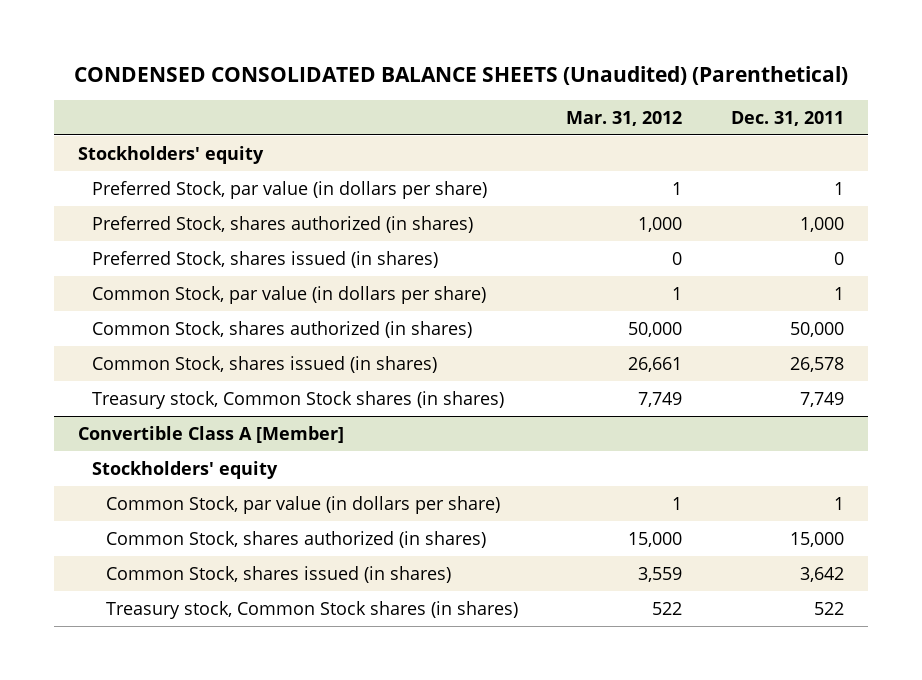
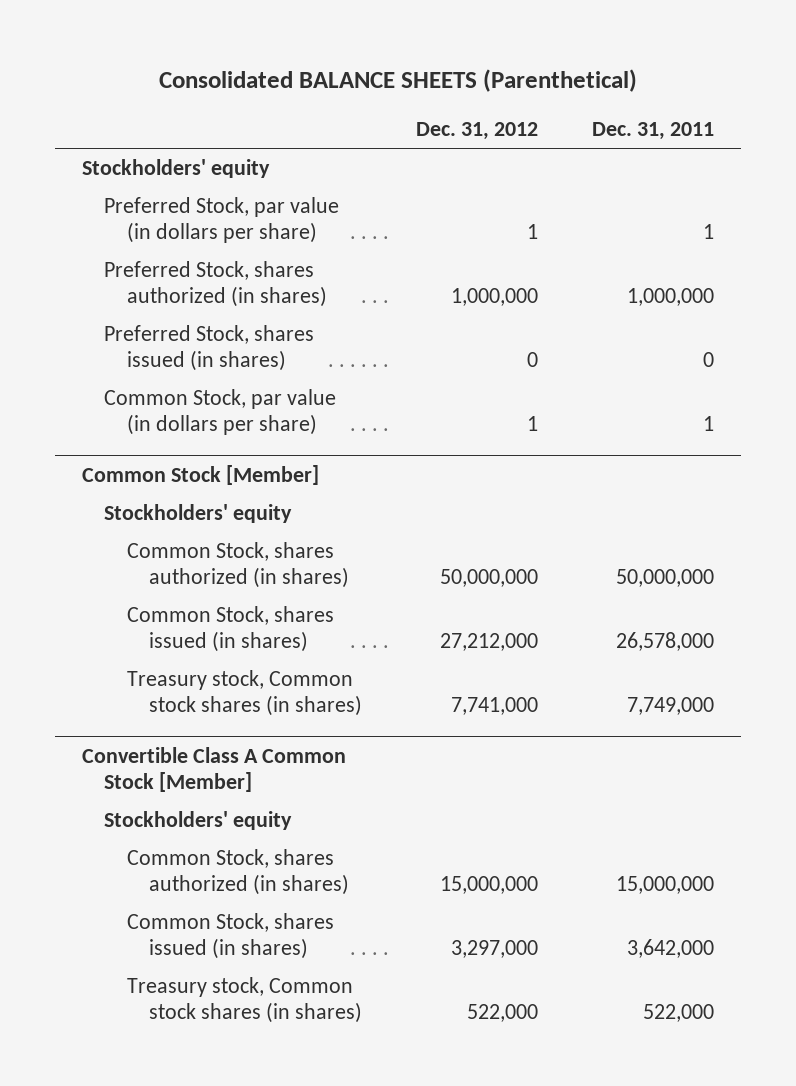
- CONDENSED CONSOLIDATED BALANCE SHEETS (Unaudited) (Parenthetical)
+ Consolidated BALANCE SHEETS (Parenthetical)
- | Mar. 31, 2012 | Dec. 31, 2011
+ | Dec. 31, 2012 | Dec. 31, 2011
- Preferred Stock, shares authorized (in shares) | 1,000 | 1,000
+ Preferred Stock, shares authorized (in shares) | 1,000,000 | 1,000,000
- Common Stock, shares authorized (in shares) | 50,000 | 50,000
- Common Stock, shares issued (in shares) | 26,661 | 26,578
- Treasury stock, Common Stock shares (in shares) | 7,749 | 7,749
- Convertible Class A [Member]
+ Common Stock [Member]
- Common Stock, par value (in dollars per share) | 1 | 1
- Common Stock, shares authorized (in shares) | 15,000 | 15,000
- Common Stock, shares issued (in shares) | 3,559 | 3,642
- Treasury stock, Common Stock shares (in shares) | 522 | 522
+ Common Stock, shares authorized (in shares) | 50,000,000 | 50,000,000
+ Common Stock, shares issued (in shares) | 27,212,000 | 26,578,000
+ Treasury stock, Common stock shares (in shares) | 7,741,000 | 7,749,000
+ Convertible Class A Common Stock [Member]
+ Stockholders' equity
+ Common Stock, shares authorized (in shares) | 15,000,000 | 15,000,000
+ Common Stock, shares issued (in shares) | 3,297,000 | 3,642,000
+ Treasury stock, Common stock shares (in shares) | 522,000 | 522,000

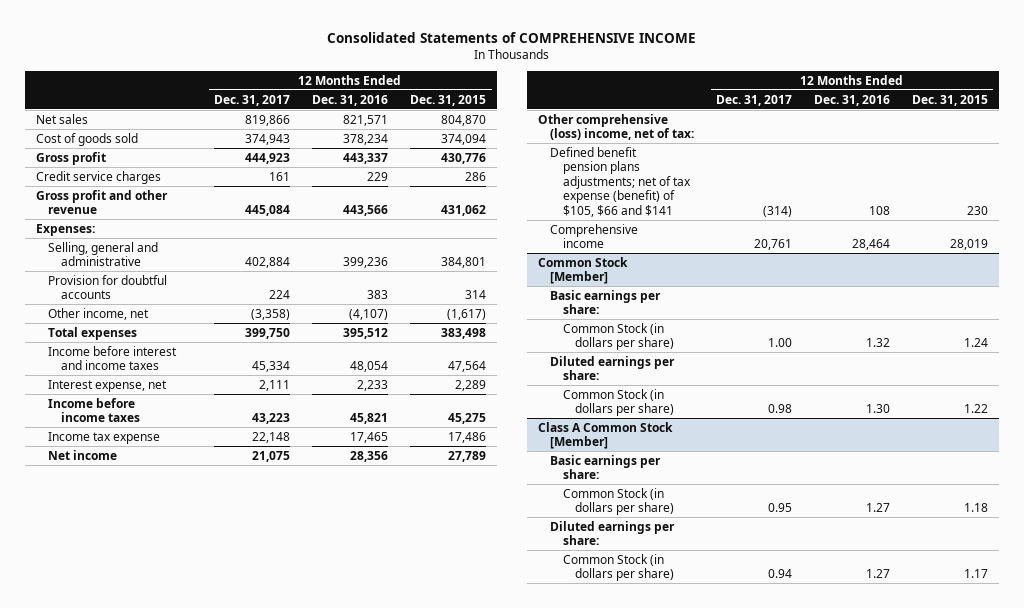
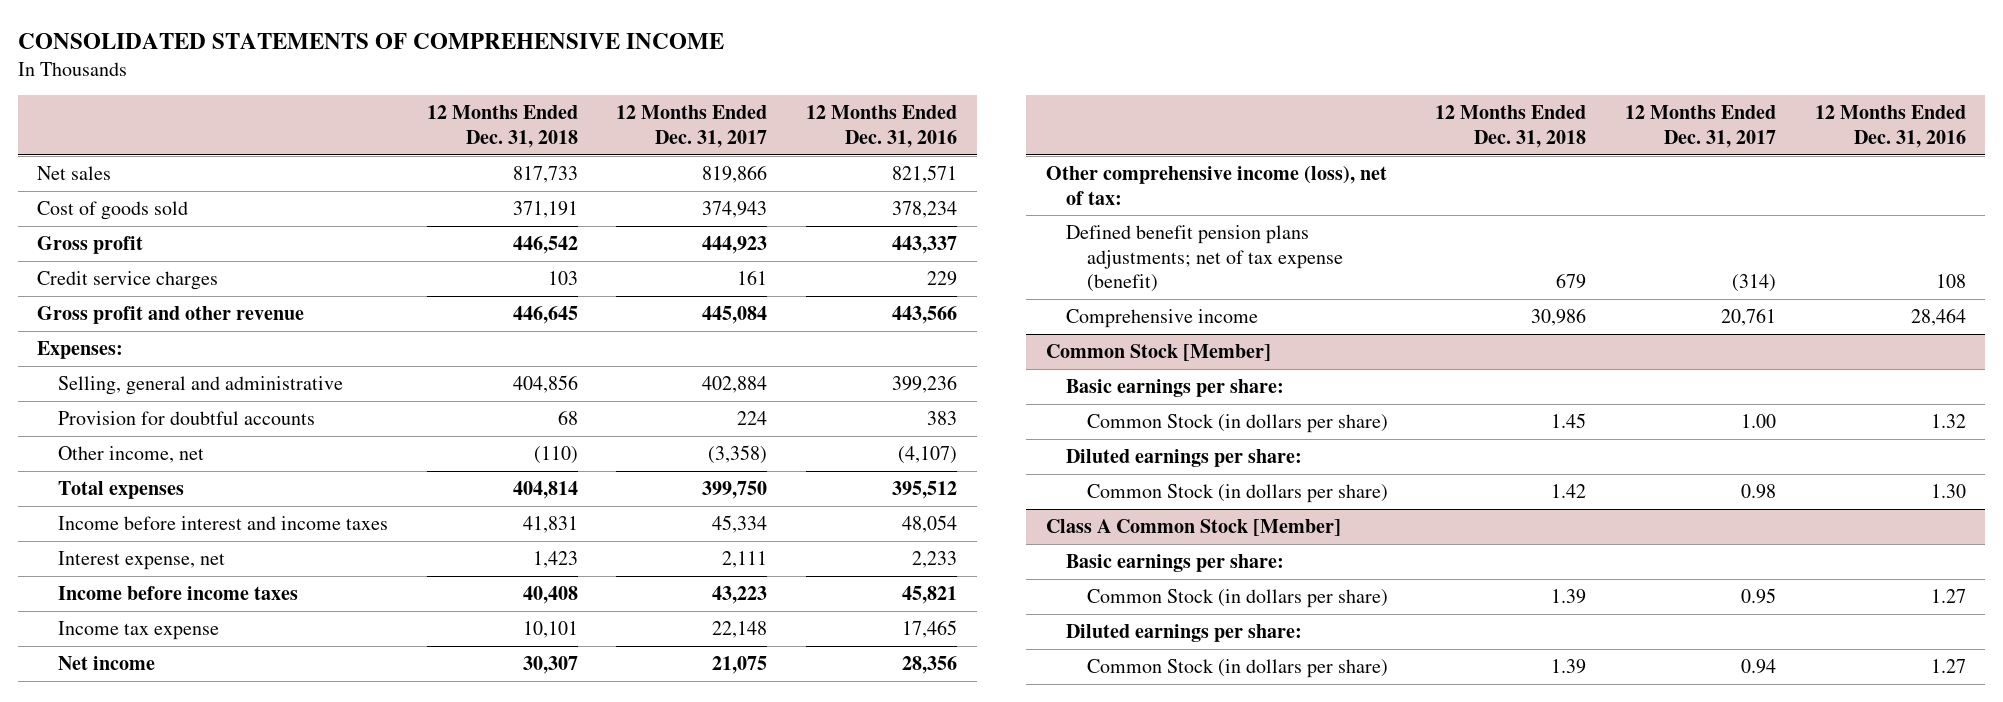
- Consolidated Statements of COMPREHENSIVE INCOME
+ CONSOLIDATED STATEMENTS OF COMPREHENSIVE INCOME
- | 12 Months Ended Dec. 31, 2017 | 12 Months Ended Dec. 31, 2016 | 12 Months Ended Dec. 31, 2015
+ | 12 Months Ended Dec. 31, 2018 | 12 Months Ended Dec. 31, 2017 | 12 Months Ended Dec. 31, 2016
- Other comprehensive (loss) income, net of tax:
- Defined benefit pension plans adjustments; net of tax expense (benefit) of $105, $66 and $141 | (314) | 108 | 230
+ Other comprehensive income (loss), net of tax:
+ Defined benefit pension plans adjustments; net of tax expense (benefit) | 679 | (314) | 108

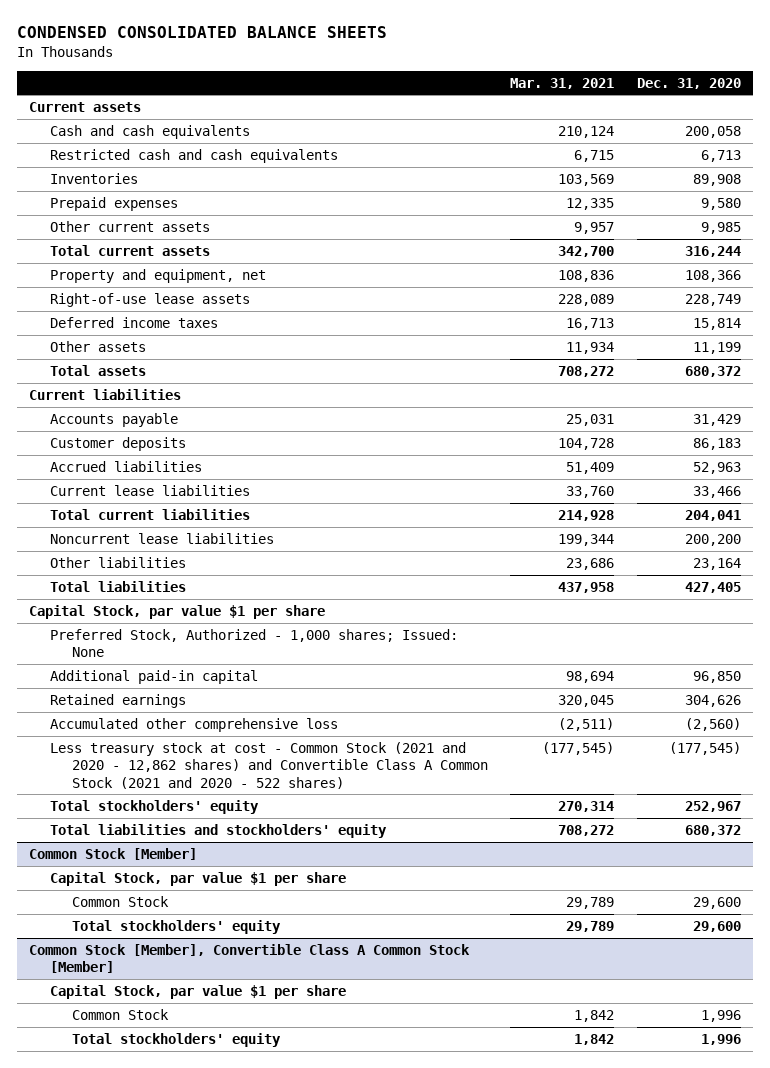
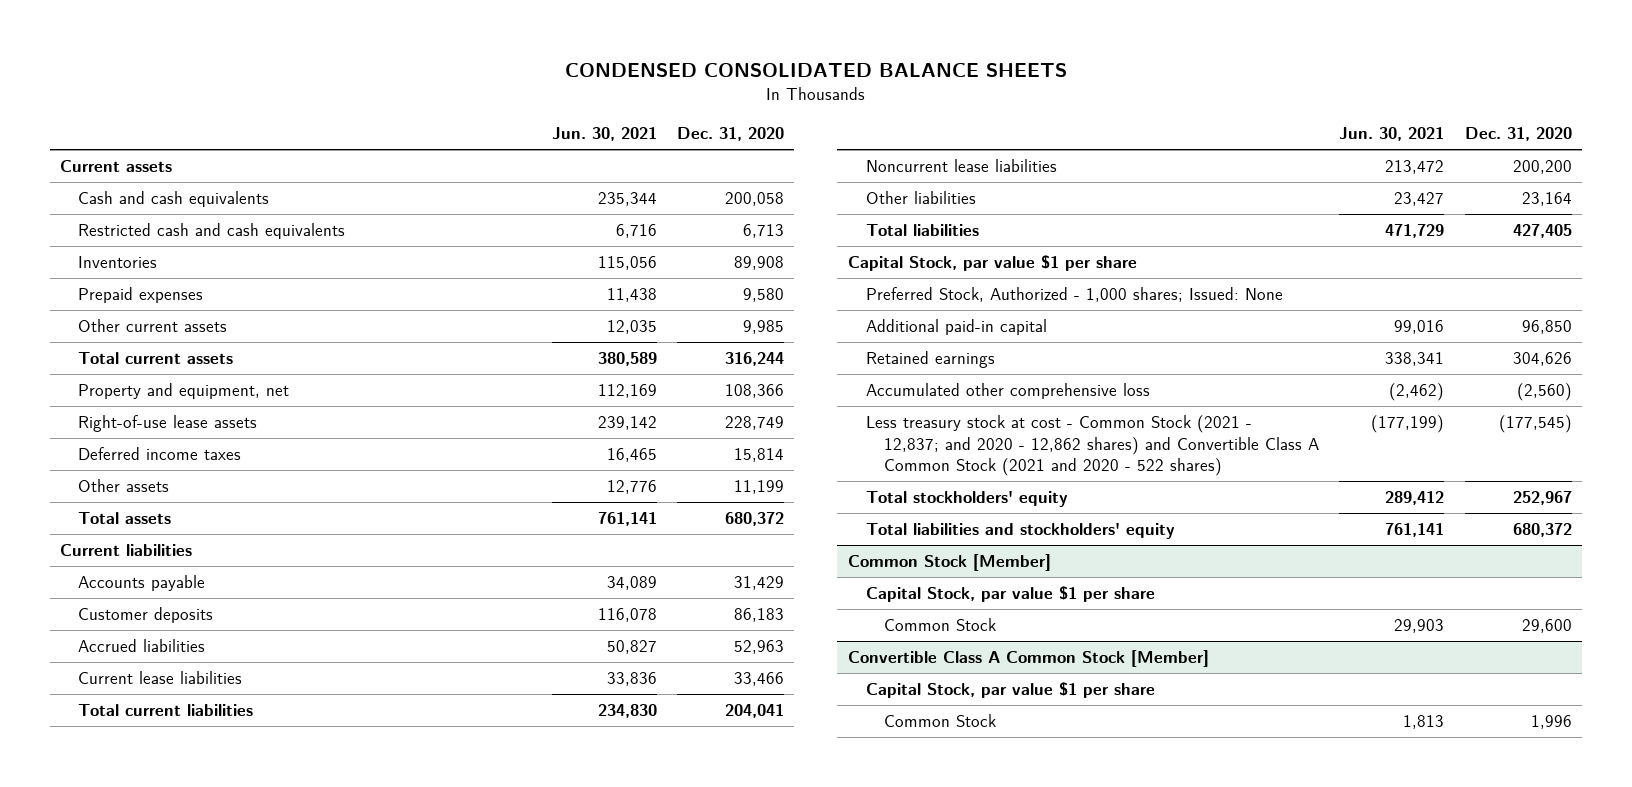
- | Mar. 31, 2021 | Dec. 31, 2020
+ | Jun. 30, 2021 | Dec. 31, 2020
- Less treasury stock at cost - Common Stock (2021 and 2020 - 12,862 shares) and Convertible Class A Common Stock (2021 and 2020 - 522 shares) | (177,545) | (177,545)
+ Less treasury stock at cost - Common Stock (2021 - 12,837; and 2020 - 12,862 shares) and Convertible Class A Common Stock (2021 and 2020 - 522 shares) | (177,199) | (177,545)
@ Common Stock [Member]
- Total stockholders' equity | 29,789 | 29,600
- Common Stock [Member], Convertible Class A Common Stock [Member]
+ Convertible Class A Common Stock [Member]
- Total stockholders' equity | 1,842 | 1,996

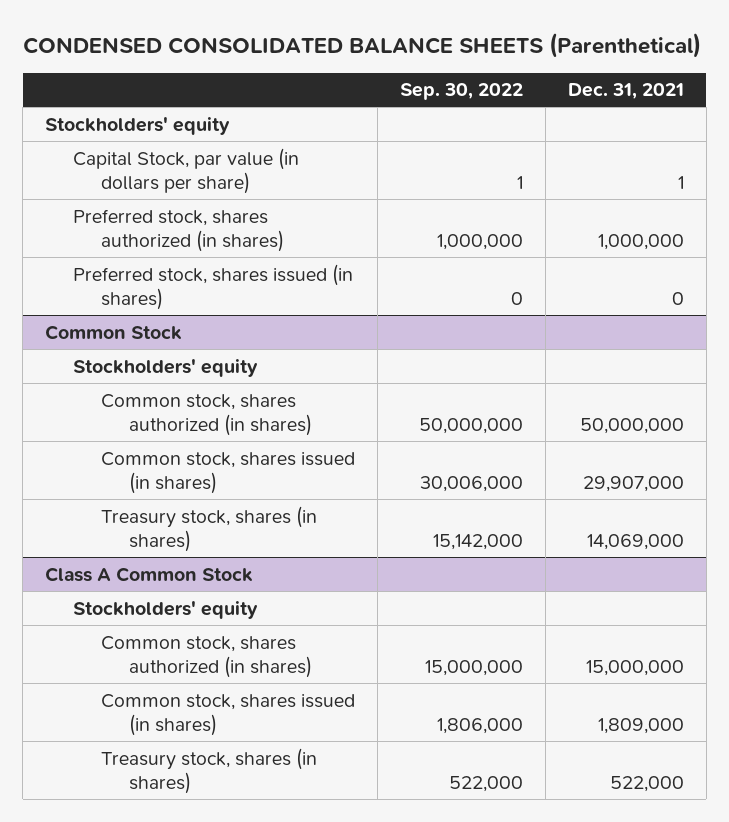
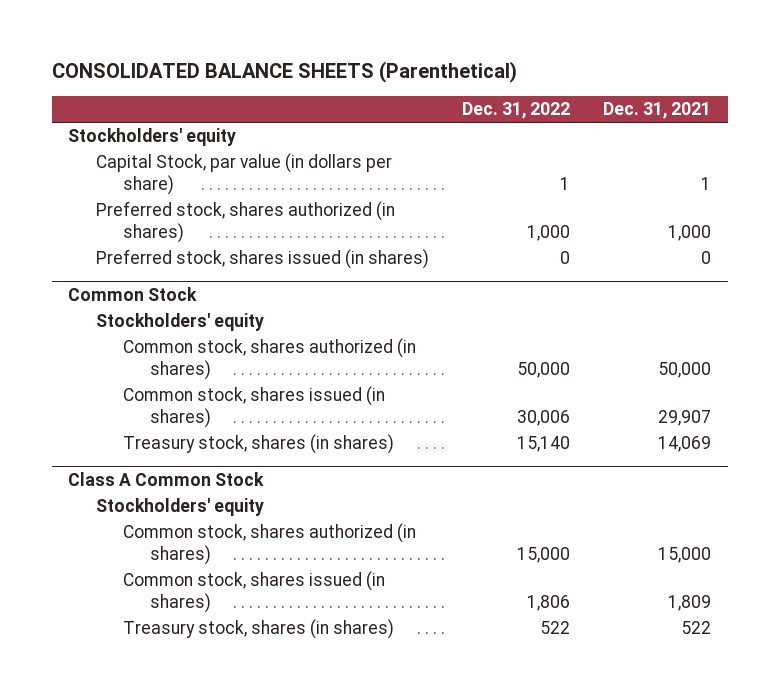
- CONDENSED CONSOLIDATED BALANCE SHEETS (Parenthetical)
+ CONSOLIDATED BALANCE SHEETS (Parenthetical)
- | Sep. 30, 2022 | Dec. 31, 2021
+ | Dec. 31, 2022 | Dec. 31, 2021
- Preferred stock, shares authorized (in shares) | 1,000,000 | 1,000,000
+ Preferred stock, shares authorized (in shares) | 1,000 | 1,000
@ Common Stock
- Common stock, shares authorized (in shares) | 50,000,000 | 50,000,000
- Common stock, shares issued (in shares) | 30,006,000 | 29,907,000
- Treasury stock, shares (in shares) | 15,142,000 | 14,069,000
+ Common stock, shares authorized (in shares) | 50,000 | 50,000
+ Common stock, shares issued (in shares) | 30,006 | 29,907
+ Treasury stock, shares (in shares) | 15,140 | 14,069
@ Class A Common Stock
- Common stock, shares authorized (in shares) | 15,000,000 | 15,000,000
- Common stock, shares issued (in shares) | 1,806,000 | 1,809,000
- Treasury stock, shares (in shares) | 522,000 | 522,000
+ Common stock, shares authorized (in shares) | 15,000 | 15,000
+ Common stock, shares issued (in shares) | 1,806 | 1,809
+ Treasury stock, shares (in shares) | 522 | 522

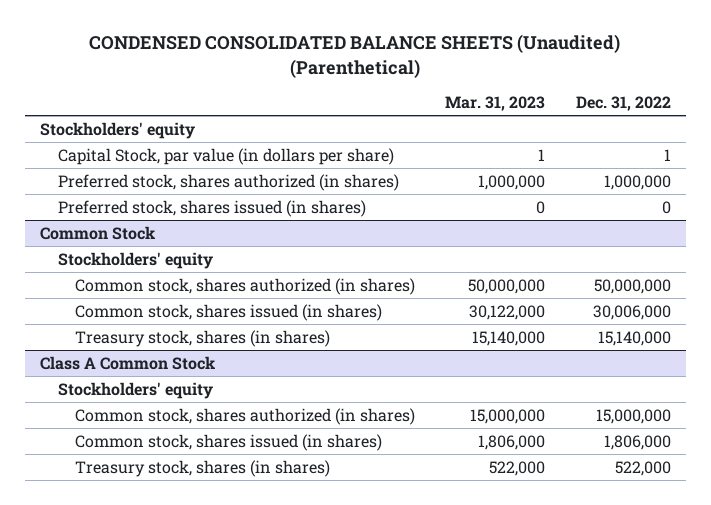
- CONSOLIDATED BALANCE SHEETS (Parenthetical)
+ CONDENSED CONSOLIDATED BALANCE SHEETS (Unaudited) (Parenthetical)
- | Dec. 31, 2022 | Dec. 31, 2021
+ | Mar. 31, 2023 | Dec. 31, 2022
- Preferred stock, shares authorized (in shares) | 1,000 | 1,000
+ Preferred stock, shares authorized (in shares) | 1,000,000 | 1,000,000
@ Common Stock
- Common stock, shares authorized (in shares) | 50,000 | 50,000
- Common stock, shares issued (in shares) | 30,006 | 29,907
- Treasury stock, shares (in shares) | 15,140 | 14,069
+ Common stock, shares authorized (in shares) | 50,000,000 | 50,000,000
+ Common stock, shares issued (in shares) | 30,122,000 | 30,006,000
+ Treasury stock, shares (in shares) | 15,140,000 | 15,140,000
@ Class A Common Stock
- Common stock, shares authorized (in shares) | 15,000 | 15,000
- Common stock, shares issued (in shares) | 1,806 | 1,809
- Treasury stock, shares (in shares) | 522 | 522
+ Common stock, shares authorized (in shares) | 15,000,000 | 15,000,000
+ Common stock, shares issued (in shares) | 1,806,000 | 1,806,000
+ Treasury stock, shares (in shares) | 522,000 | 522,000

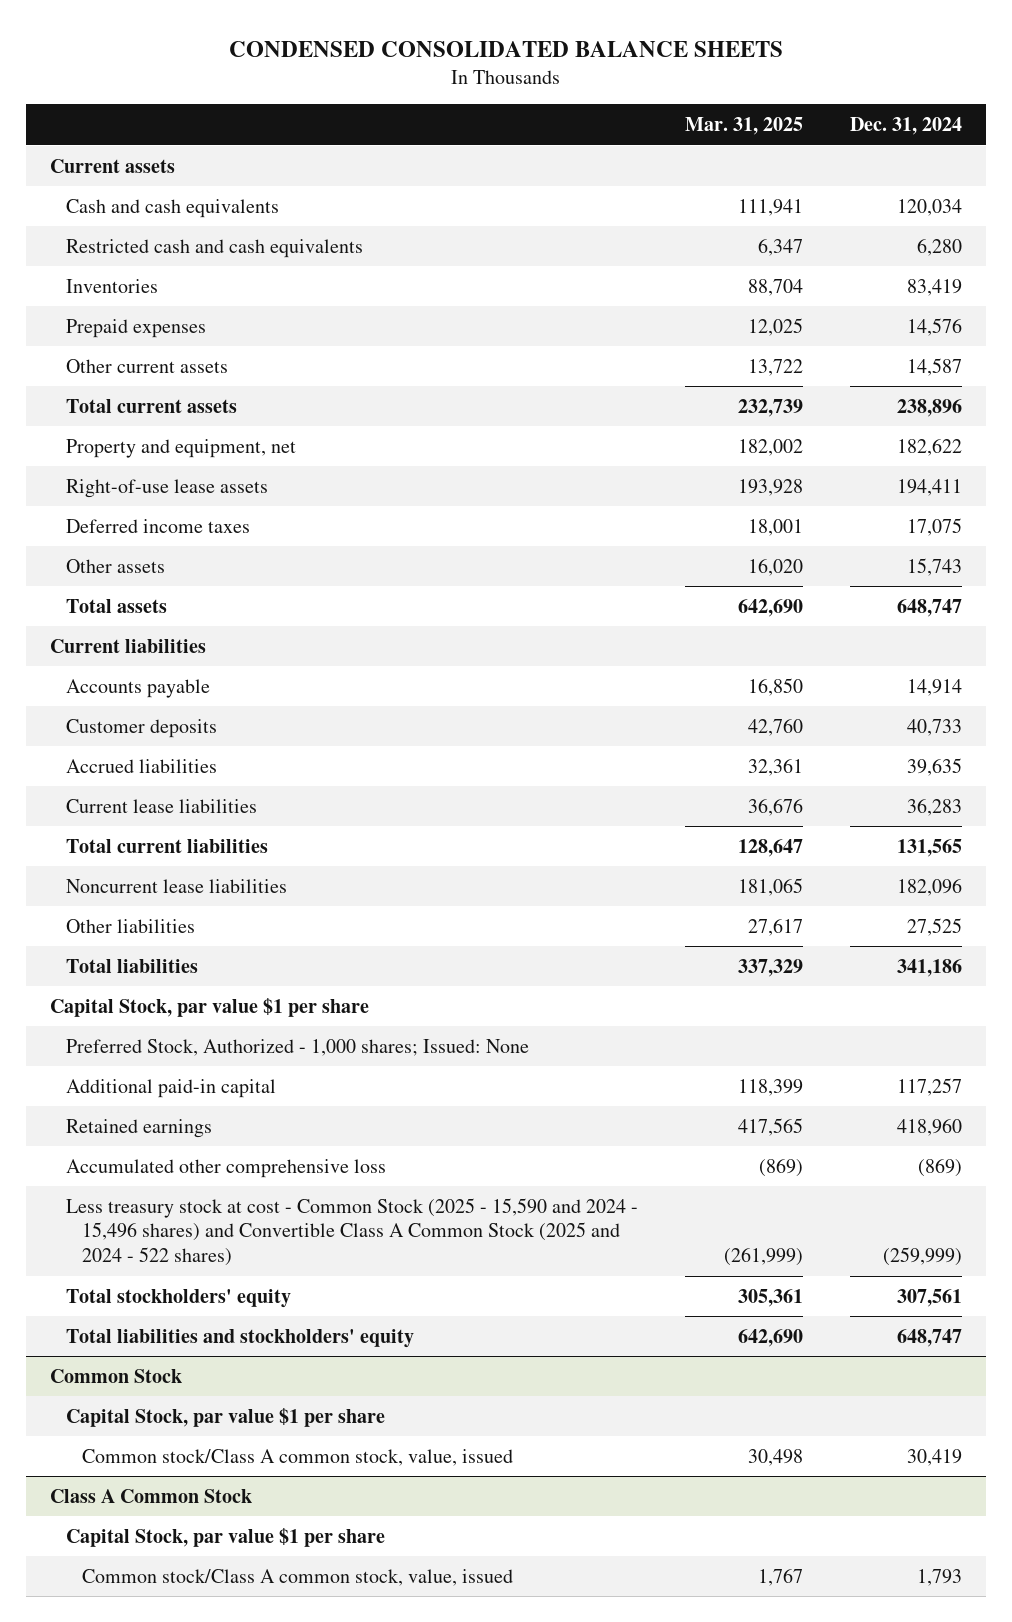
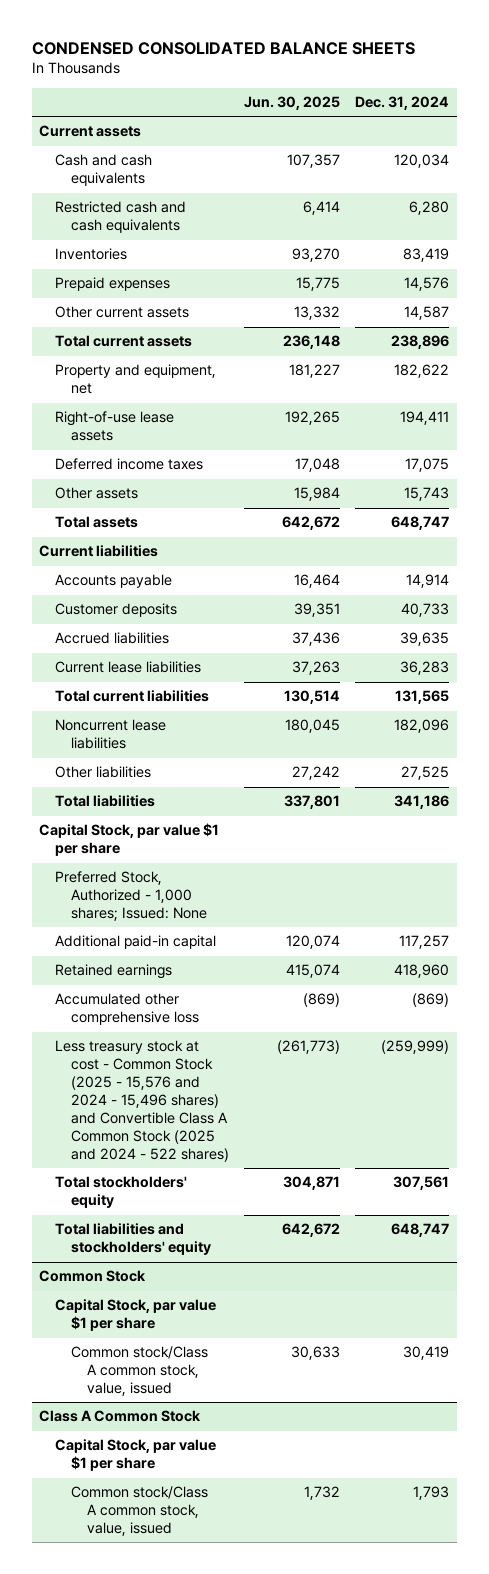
- | Mar. 31, 2025 | Dec. 31, 2024
+ | Jun. 30, 2025 | Dec. 31, 2024
- Less treasury stock at cost - Common Stock (2025 - 15,590 and 2024 - 15,496 shares) and Convertible Class A Common Stock (2025 and 2024 - 522 shares) | (261,999) | (259,999)
+ Less treasury stock at cost - Common Stock (2025 - 15,576 and 2024 - 15,496 shares) and Convertible Class A Common Stock (2025 and 2024 - 522 shares) | (261,773) | (259,999)

